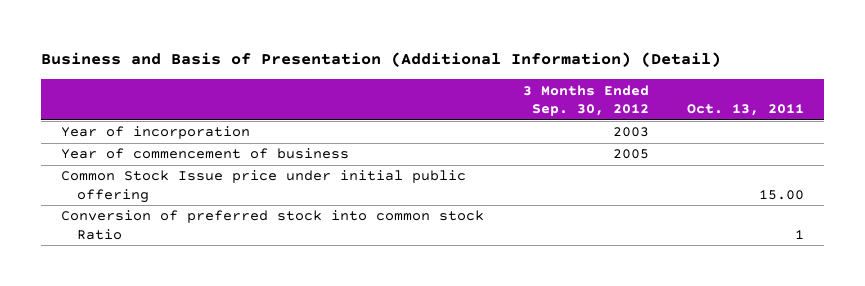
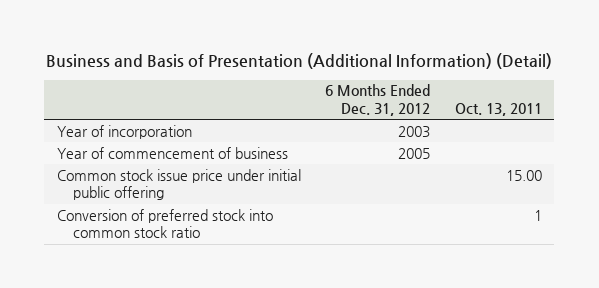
- | 3 Months Ended Sep. 30, 2012 | Oct. 13, 2011
+ | 6 Months Ended Dec. 31, 2012 | Oct. 13, 2011
- Common Stock Issue price under initial public offering | | 15.00
- Conversion of preferred stock into common stock Ratio | | 1
+ Common stock issue price under initial public offering | | 15.00
+ Conversion of preferred stock into common stock ratio | | 1

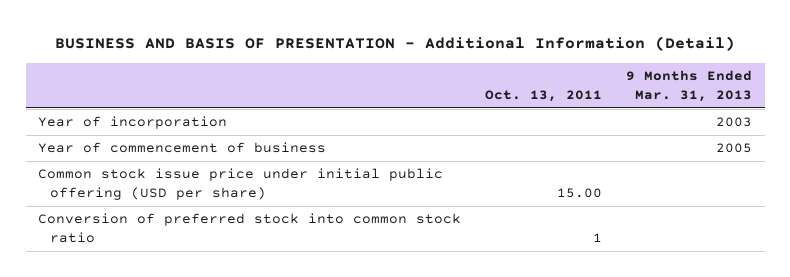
- Business and Basis of Presentation (Additional Information) (Detail)
+ BUSINESS AND BASIS OF PRESENTATION - Additional Information (Detail)
- | 6 Months Ended Dec. 31, 2012 | Oct. 13, 2011
+ | Oct. 13, 2011 | 9 Months Ended Mar. 31, 2013
- Common stock issue price under initial public offering | | 15.00
+ Common stock issue price under initial public offering (USD per share) | 15.00 |

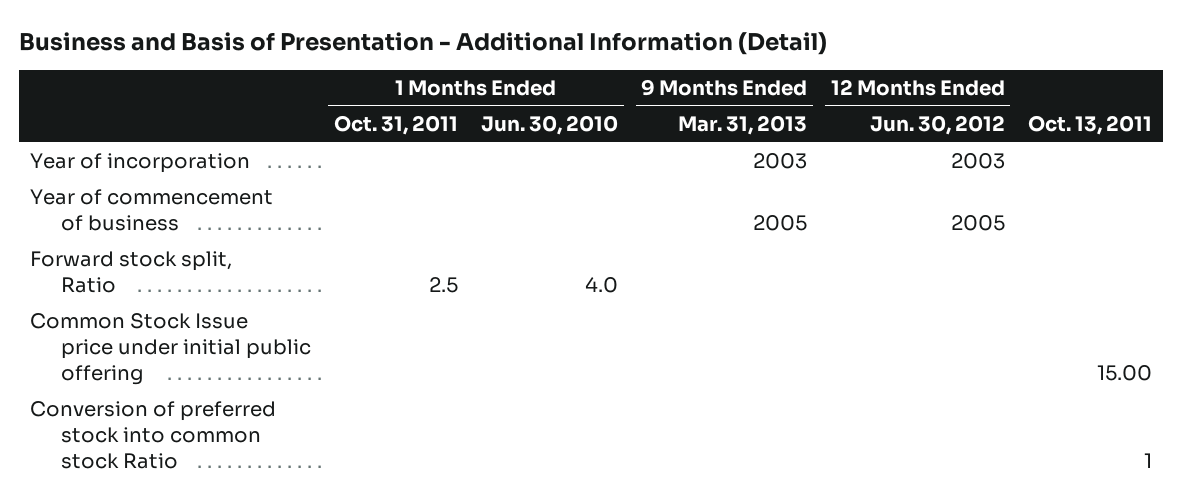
- BUSINESS AND BASIS OF PRESENTATION - Additional Information (Detail)
+ Business and Basis of Presentation - Additional Information (Detail)
- | Oct. 13, 2011 | 9 Months Ended Mar. 31, 2013
+ | 1 Months Ended Oct. 31, 2011 | 1 Months Ended Jun. 30, 2010 | 9 Months Ended Mar. 31, 2013 | 12 Months Ended Jun. 30, 2012 | Oct. 13, 2011
- Common stock issue price under initial public offering (USD per share) | 15.00 |
- Conversion of preferred stock into common stock ratio | 1 |
+ Forward stock split, Ratio | 2.5 | 4.0 | | |
+ Common Stock Issue price under initial public offering | | | | | 15.00
+ Conversion of preferred stock into common stock Ratio | | | | | 1

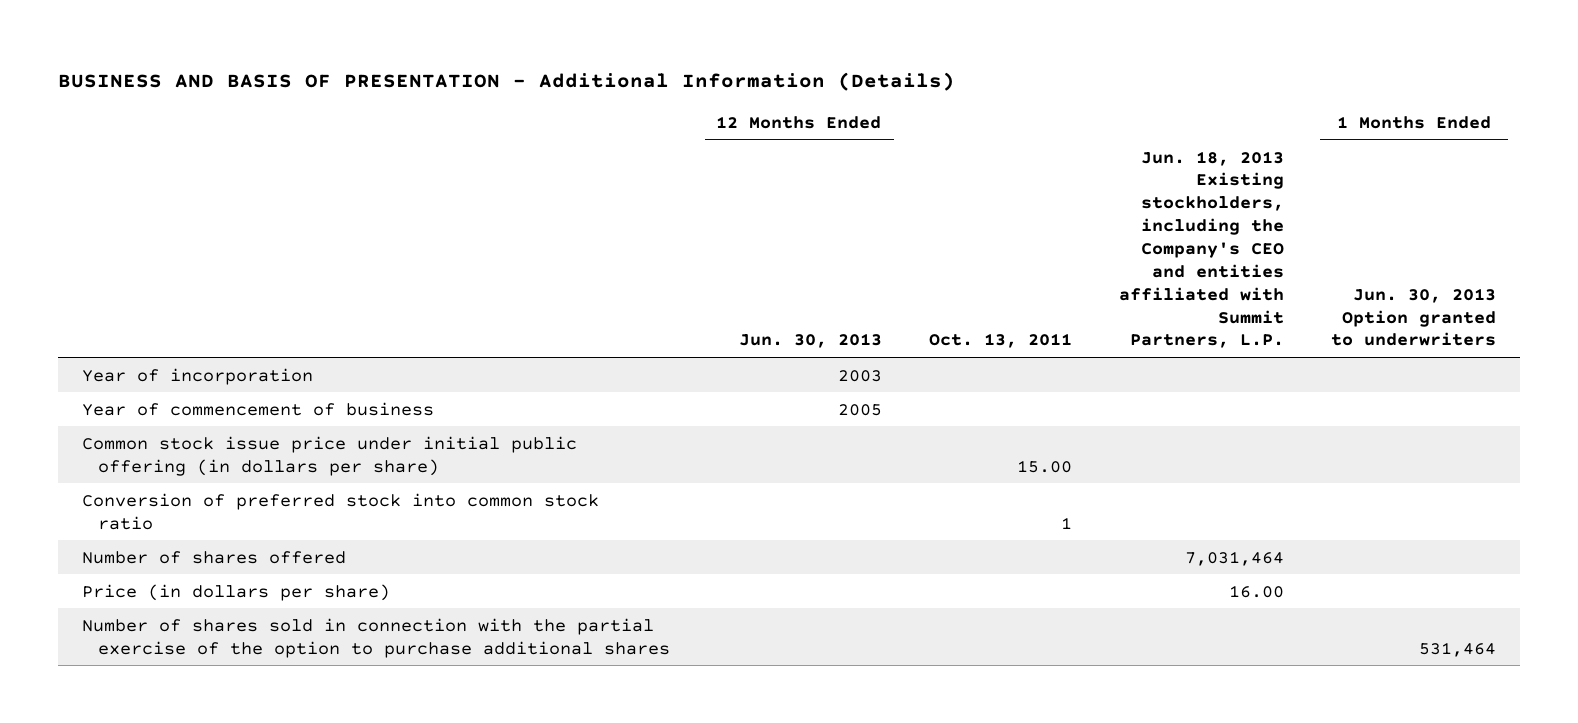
- Business and Basis of Presentation - Additional Information (Detail)
+ BUSINESS AND BASIS OF PRESENTATION - Additional Information (Details)
- | 1 Months Ended Oct. 31, 2011 | 1 Months Ended Jun. 30, 2010 | 9 Months Ended Mar. 31, 2013 | 12 Months Ended Jun. 30, 2012 | Oct. 13, 2011
+ | 12 Months Ended Jun. 30, 2013 | Oct. 13, 2011 | Jun. 18, 2013 Existing stockholders, including the Company's CEO and entities affiliated with Summit Partners, L.P. | 1 Months Ended Jun. 30, 2013 Option granted to underwriters
- Forward stock split, Ratio | 2.5 | 4.0 | | |
- Common Stock Issue price under initial public offering | | | | | 15.00
- Conversion of preferred stock into common stock Ratio | | | | | 1
+ Common stock issue price under initial public offering (in dollars per share) | | 15.00 | |
+ Conversion of preferred stock into common stock ratio | | 1 | |
+ Number of shares offered | | | 7,031,464 |
+ Price (in dollars per share) | | | 16.00 |
+ Number of shares sold in connection with the partial exercise of the option to purchase additional shares | | | | 531,464

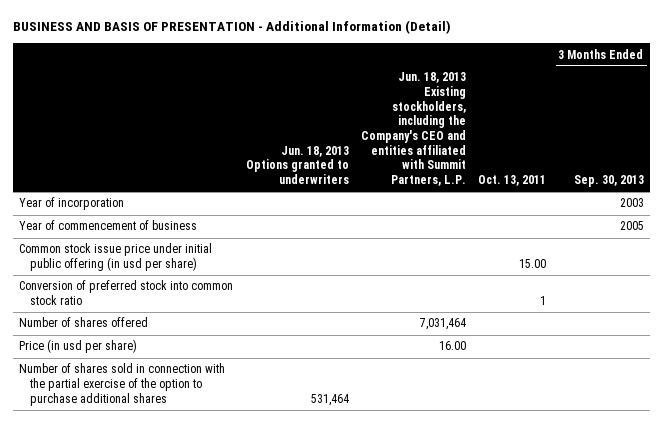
- BUSINESS AND BASIS OF PRESENTATION - Additional Information (Details)
+ BUSINESS AND BASIS OF PRESENTATION - Additional Information (Detail)
- | 12 Months Ended Jun. 30, 2013 | Oct. 13, 2011 | Jun. 18, 2013 Existing stockholders, including the Company's CEO and entities affiliated with Summit Partners, L.P. | 1 Months Ended Jun. 30, 2013 Option granted to underwriters
+ | Jun. 18, 2013 Options granted to underwriters | Jun. 18, 2013 Existing stockholders, including the Company's CEO and entities affiliated with Summit Partners, L.P. | Oct. 13, 2011 | 3 Months Ended Sep. 30, 2013
- Common stock issue price under initial public offering (in dollars per share) | | 15.00 | |
+ Common stock issue price under initial public offering (in usd per share) | | | 15.00 |
- Price (in dollars per share) | | | 16.00 |
+ Price (in usd per share) | | 16.00 | |

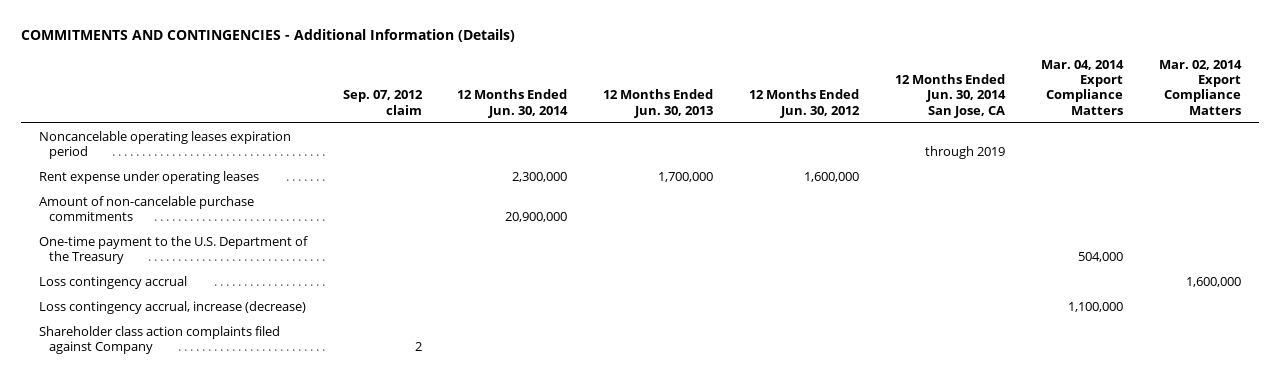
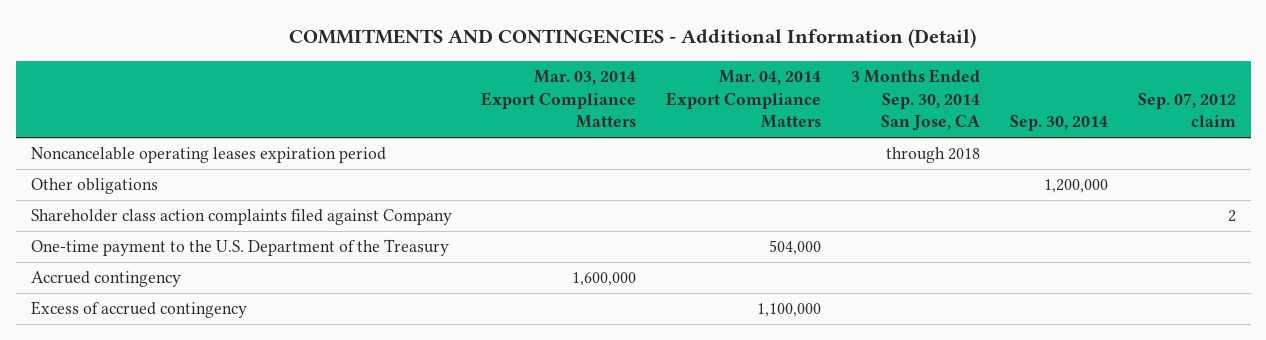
- COMMITMENTS AND CONTINGENCIES - Additional Information (Details)
+ COMMITMENTS AND CONTINGENCIES - Additional Information (Detail)
- | Sep. 07, 2012 claim | 12 Months Ended Jun. 30, 2014 | 12 Months Ended Jun. 30, 2013 | 12 Months Ended Jun. 30, 2012 | 12 Months Ended Jun. 30, 2014 San Jose, CA | Mar. 04, 2014 Export Compliance Matters | Mar. 02, 2014 Export Compliance Matters
+ | Mar. 03, 2014 Export Compliance Matters | Mar. 04, 2014 Export Compliance Matters | 3 Months Ended Sep. 30, 2014 San Jose, CA | Sep. 30, 2014 | Sep. 07, 2012 claim
- Rent expense under operating leases | | 2,300,000 | 1,700,000 | 1,600,000 | | |
- Amount of non-cancelable purchase commitments | | 20,900,000 | | | | |
- Loss contingency accrual | | | | | | | 1,600,000
- Loss contingency accrual, increase (decrease) | | | | | | 1,100,000 |
+ Other obligations | | | | 1,200,000 |
moved down: One-time payment to the U.S. Department of the Treasury | | 504,000 | | |
+ Accrued contingency | 1,600,000 | | | |
+ Excess of accrued contingency | | 1,100,000 | | |

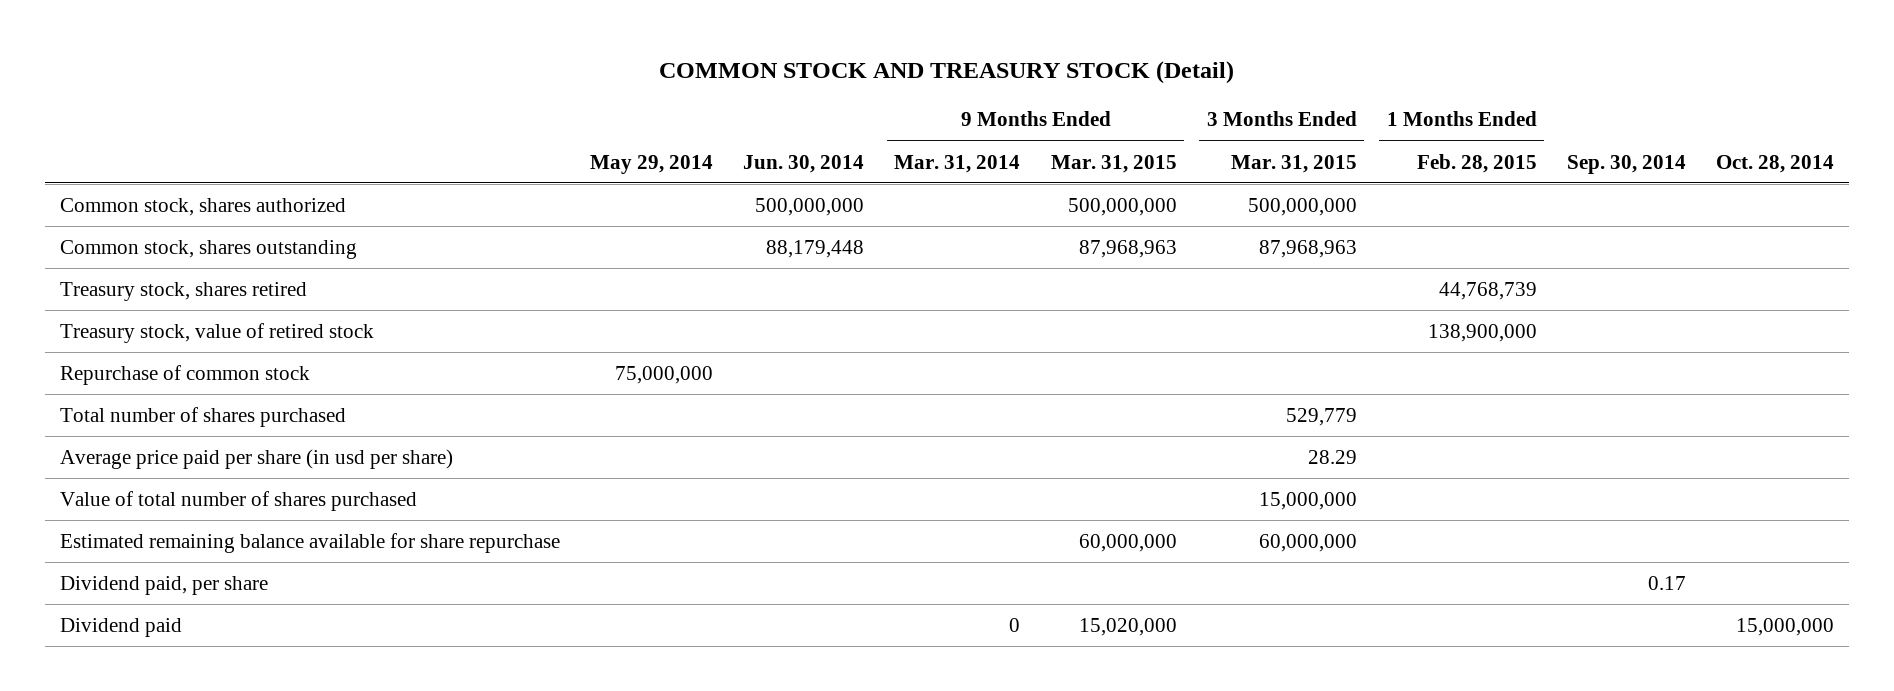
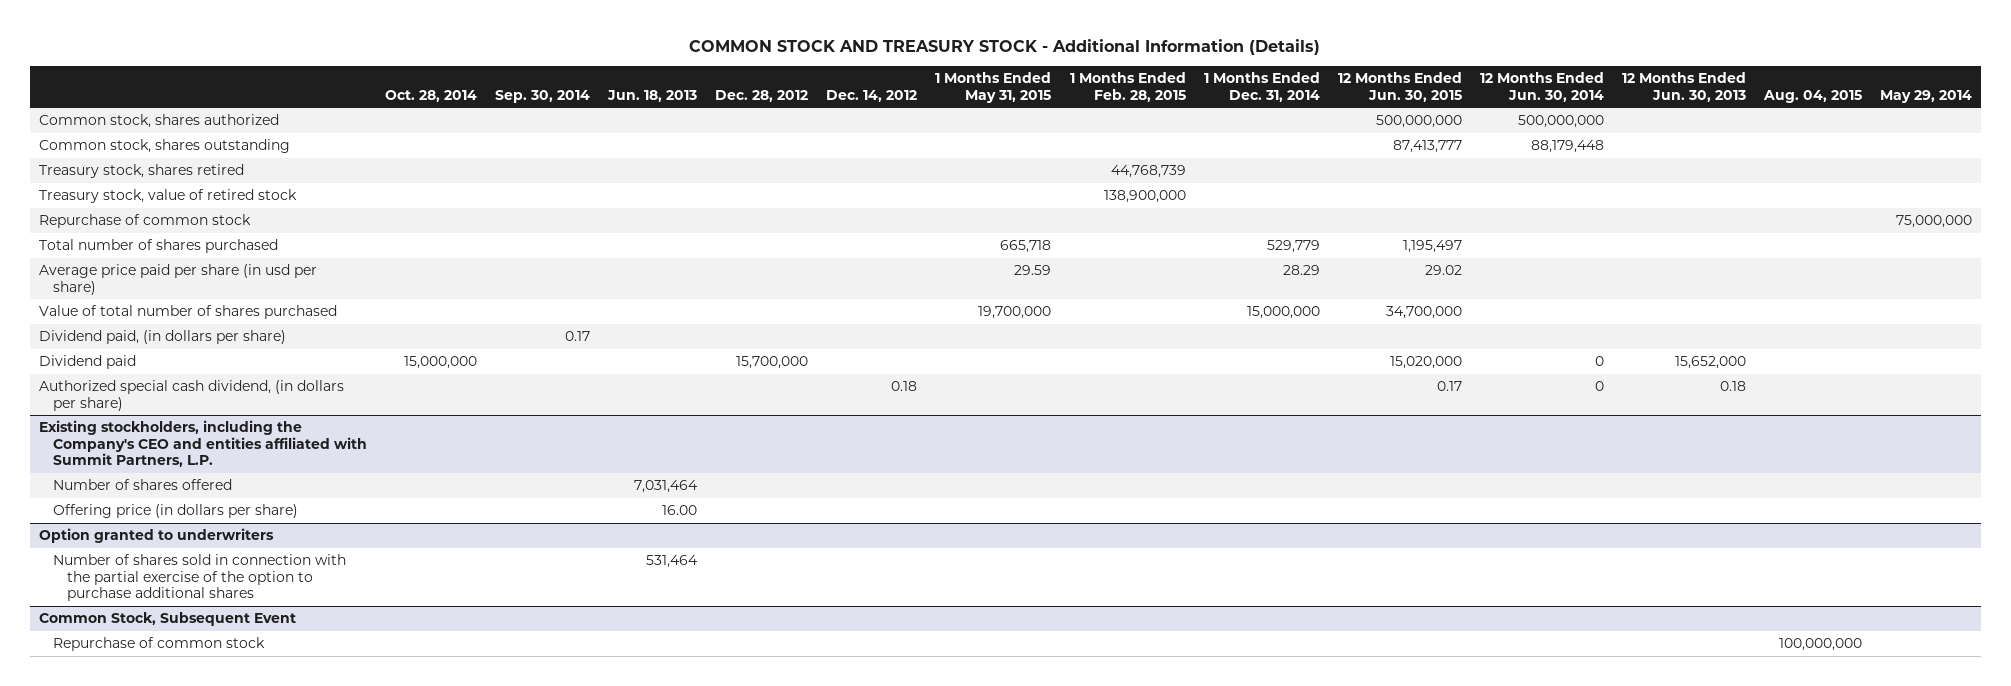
- COMMON STOCK AND TREASURY STOCK (Detail)
+ COMMON STOCK AND TREASURY STOCK - Additional Information (Details)
- | May 29, 2014 | Jun. 30, 2014 | 9 Months Ended Mar. 31, 2014 | 9 Months Ended Mar. 31, 2015 | 3 Months Ended Mar. 31, 2015 | 1 Months Ended Feb. 28, 2015 | Sep. 30, 2014 | Oct. 28, 2014
+ | Oct. 28, 2014 | Sep. 30, 2014 | Jun. 18, 2013 | Dec. 28, 2012 | Dec. 14, 2012 | 1 Months Ended May 31, 2015 | 1 Months Ended Feb. 28, 2015 | 1 Months Ended Dec. 31, 2014 | 12 Months Ended Jun. 30, 2015 | 12 Months Ended Jun. 30, 2014 | 12 Months Ended Jun. 30, 2013 | Aug. 04, 2015 | May 29, 2014
- Estimated remaining balance available for share repurchase | | | | 60,000,000 | 60,000,000 | | |
- Dividend paid, per share | | | | | | | 0.17 |
+ Dividend paid, (in dollars per share) | | 0.17 | | | | | | | | | | |
+ Authorized special cash dividend, (in dollars per share) | | | | | 0.18 | | | | 0.17 | 0 | 0.18 | |
+ Existing stockholders, including the Company's CEO and entities affiliated with Summit Partners, L.P.
+ Number of shares offered | | | 7,031,464 | | | | | | | | | |
+ Offering price (in dollars per share) | | | 16.00 | | | | | | | | | |
+ Option granted to underwriters
+ Number of shares sold in connection with the partial exercise of the option to purchase additional shares | | | 531,464 | | | | | | | | | |
+ Common Stock, Subsequent Event
+ Repurchase of common stock | | | | | | | | | | | | 100,000,000 |

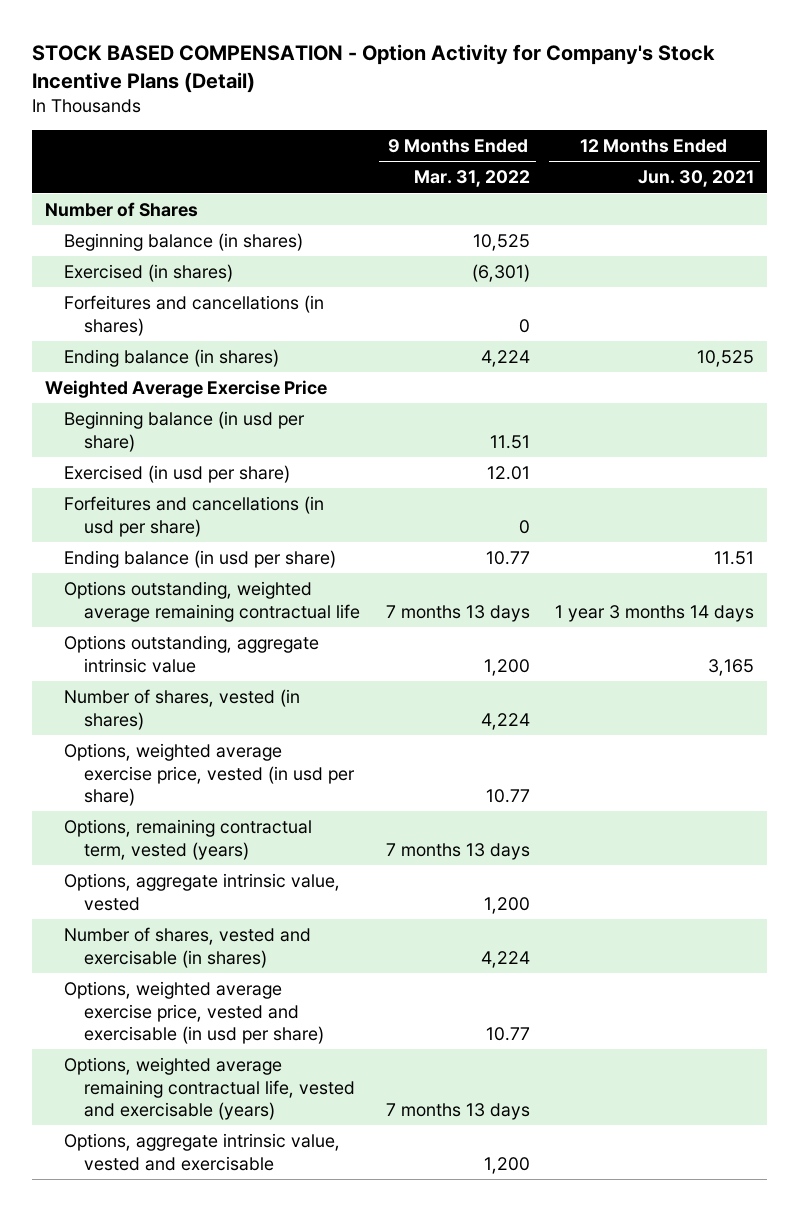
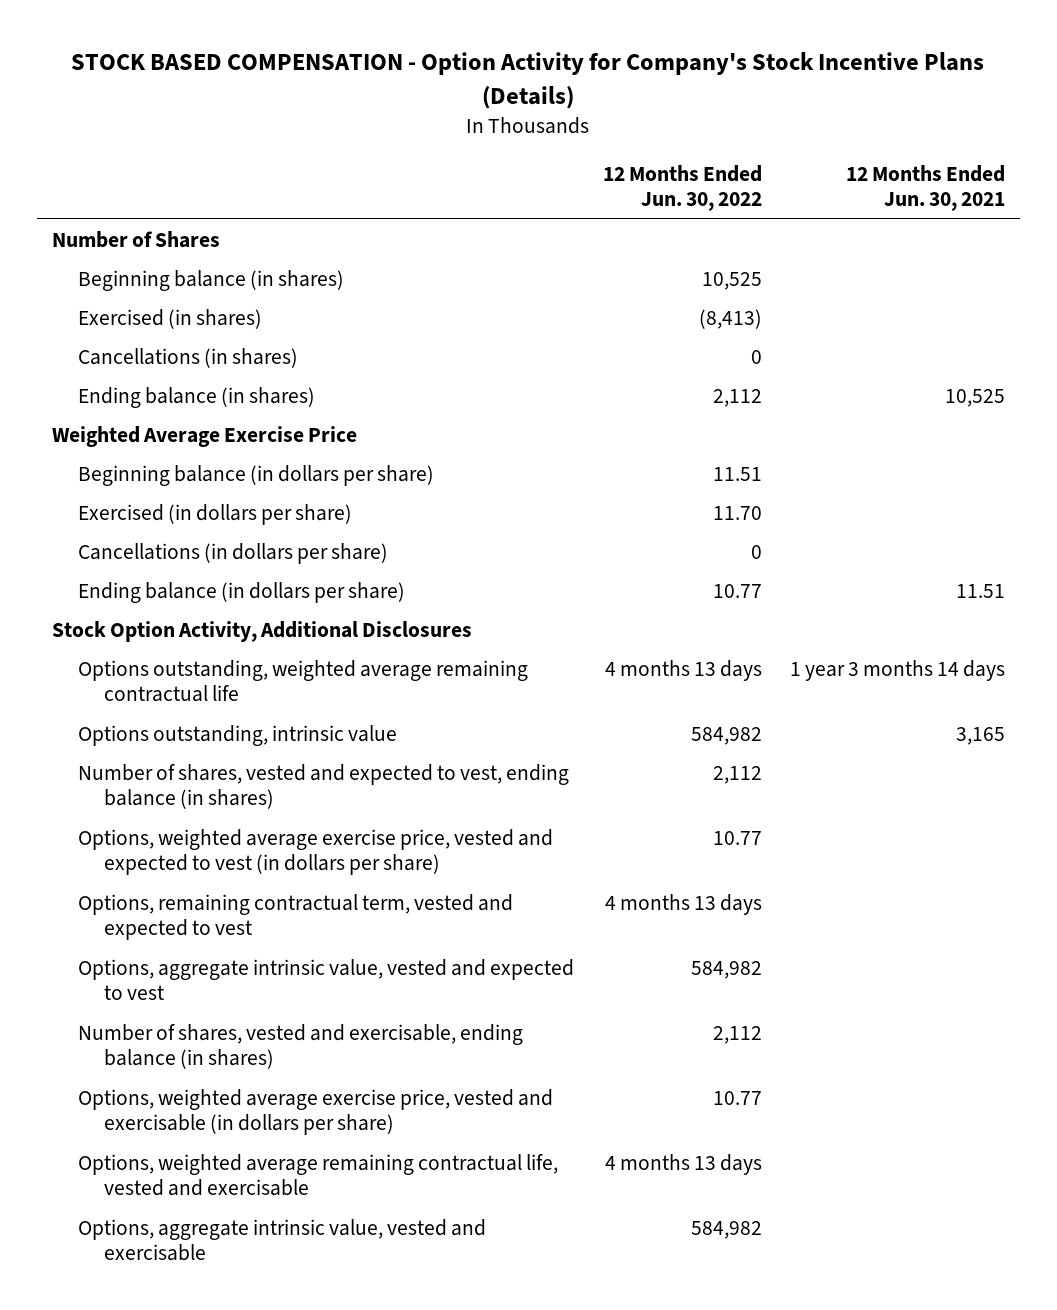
- STOCK BASED COMPENSATION - Option Activity for Company's Stock Incentive Plans (Detail)
+ STOCK BASED COMPENSATION - Option Activity for Company's Stock Incentive Plans (Details)
- | 9 Months Ended Mar. 31, 2022 | 12 Months Ended Jun. 30, 2021
+ | 12 Months Ended Jun. 30, 2022 | 12 Months Ended Jun. 30, 2021
- Forfeitures and cancellations (in shares) | 0 |
+ Cancellations (in shares) | 0 |
- Beginning balance (in usd per share) | 11.51 |
- Exercised (in usd per share) | 12.01 |
- Forfeitures and cancellations (in usd per share) | 0 |
- Ending balance (in usd per share) | 10.77 | 11.51
+ Beginning balance (in dollars per share) | 11.51 |
+ Exercised (in dollars per share) | 11.70 |
+ Cancellations (in dollars per share) | 0 |
+ Ending balance (in dollars per share) | 10.77 | 11.51
+ Stock Option Activity, Additional Disclosures
- Options outstanding, aggregate intrinsic value | 1,200 | 3,165
- Number of shares, vested (in shares) | 4,224 |
- Options, weighted average exercise price, vested (in usd per share) | 10.77 |
- Options, remaining contractual term, vested (years) | 7 months 13 days |
- Options, aggregate intrinsic value, vested | 1,200 |
- Number of shares, vested and exercisable (in shares) | 4,224 |
- Options, weighted average exercise price, vested and exercisable (in usd per share) | 10.77 |
- Options, weighted average remaining contractual life, vested and exercisable (years) | 7 months 13 days |
+ Options outstanding, intrinsic value | 584,982 | 3,165
+ Number of shares, vested and expected to vest, ending balance (in shares) | 2,112 |
+ Options, weighted average exercise price, vested and expected to vest (in dollars per share) | 10.77 |
+ Options, remaining contractual term, vested and expected to vest | 4 months 13 days |
+ Options, aggregate intrinsic value, vested and expected to vest | 584,982 |
+ Number of shares, vested and exercisable, ending balance (in shares) | 2,112 |
+ Options, weighted average exercise price, vested and exercisable (in dollars per share) | 10.77 |
+ Options, weighted average remaining contractual life, vested and exercisable | 4 months 13 days |

